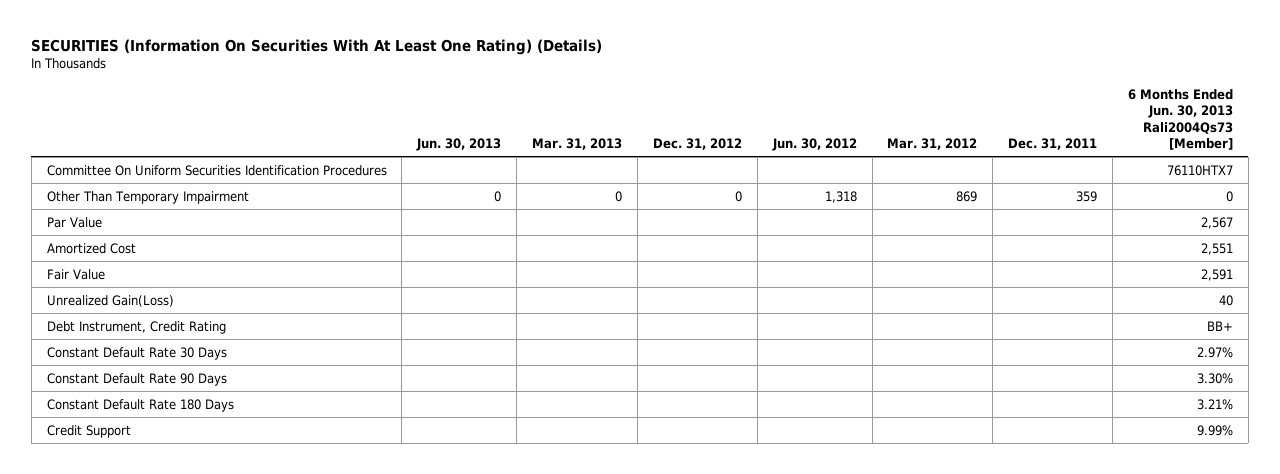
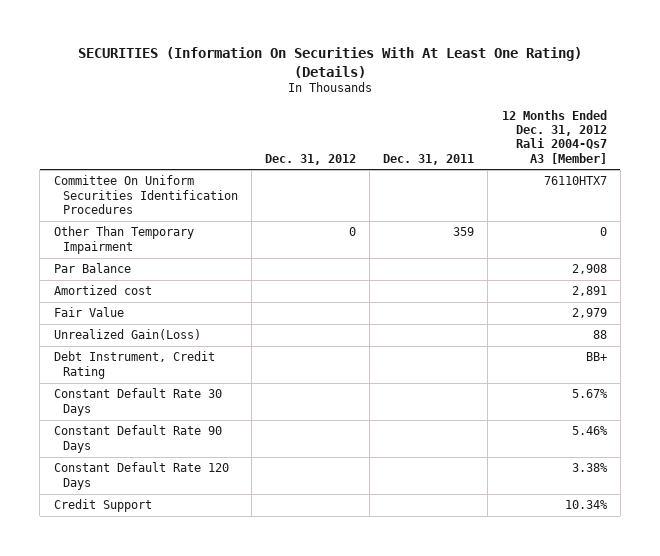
- | Jun. 30, 2013 | Mar. 31, 2013 | Dec. 31, 2012 | Jun. 30, 2012 | Mar. 31, 2012 | Dec. 31, 2011 | 6 Months Ended Jun. 30, 2013 Rali2004Qs73 [Member]
+ | Dec. 31, 2012 | Dec. 31, 2011 | 12 Months Ended Dec. 31, 2012 Rali 2004-Qs7 A3 [Member]
- Par Value | | | | | | | 2,567
- Amortized Cost | | | | | | | 2,551
+ Par Balance | | | 2,908
+ Amortized cost | | | 2,891
- Constant Default Rate 180 Days | | | | | | | 3.21%
+ Constant Default Rate 120 Days | | | 3.38%

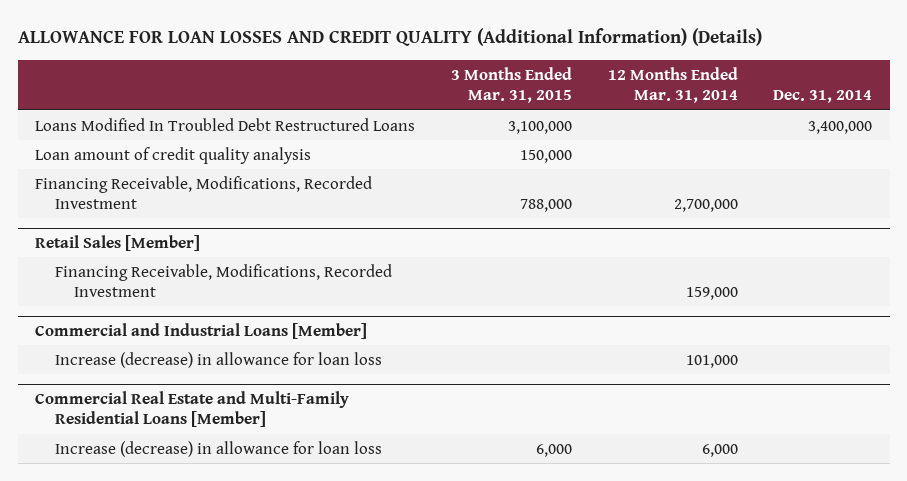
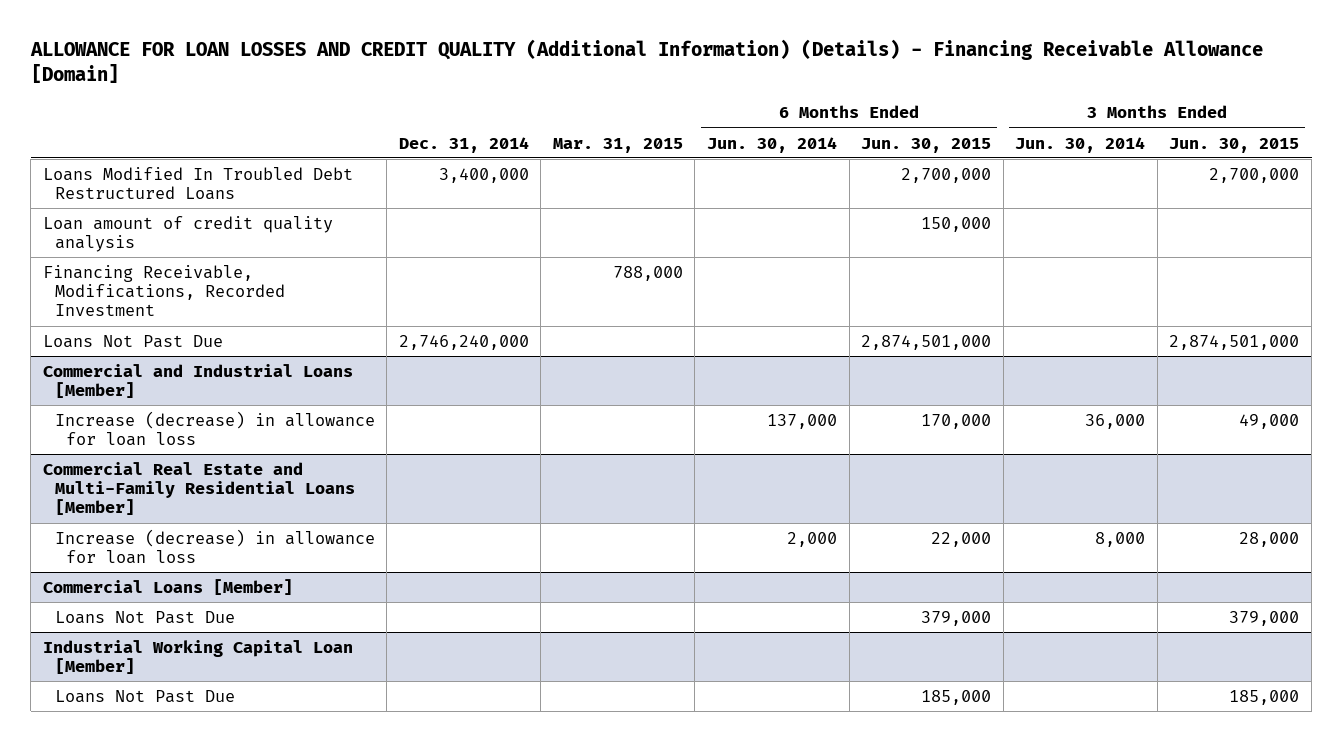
- ALLOWANCE FOR LOAN LOSSES AND CREDIT QUALITY (Additional Information) (Details)
+ ALLOWANCE FOR LOAN LOSSES AND CREDIT QUALITY (Additional Information) (Details) - Financing Receivable Allowance [Domain]
- | 3 Months Ended Mar. 31, 2015 | 12 Months Ended Mar. 31, 2014 | Dec. 31, 2014
+ | Dec. 31, 2014 | Mar. 31, 2015 | 6 Months Ended Jun. 30, 2014 | 6 Months Ended Jun. 30, 2015 | 3 Months Ended Jun. 30, 2014 | 3 Months Ended Jun. 30, 2015
- Retail Sales [Member]
- Financing Receivable, Modifications, Recorded Investment | | 159,000 |
+ Loans Not Past Due | 2,746,240,000 | | | 2,874,501,000 | | 2,874,501,000
+ Commercial Loans [Member]
+ Loans Not Past Due | | | | 379,000 | | 379,000
+ Industrial Working Capital Loan [Member]
+ Loans Not Past Due | | | | 185,000 | | 185,000

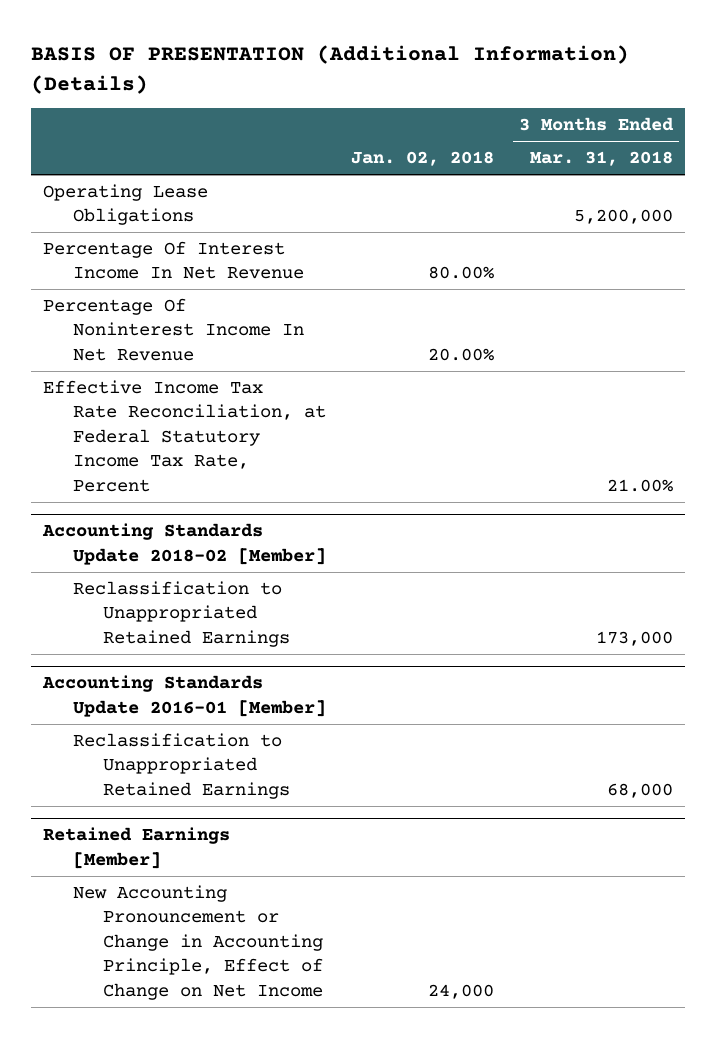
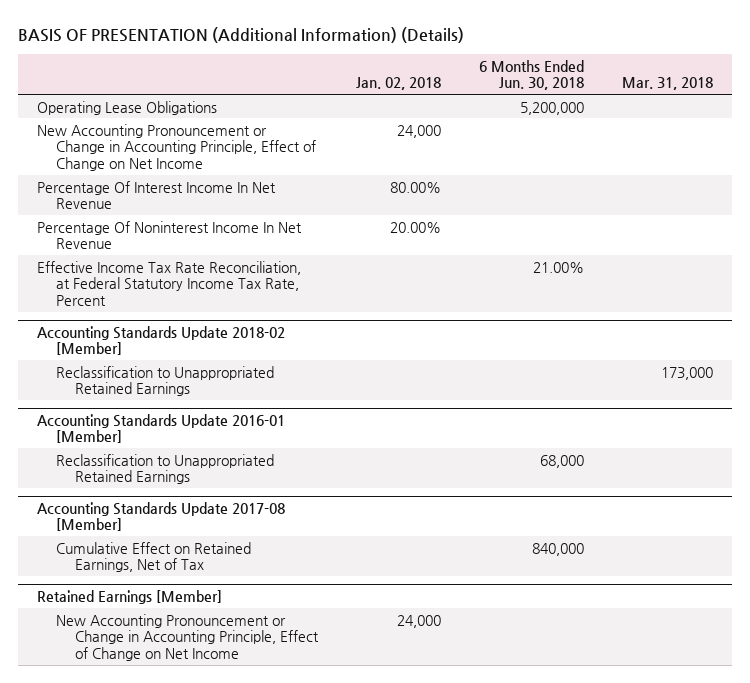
- | Jan. 02, 2018 | 3 Months Ended Mar. 31, 2018
+ | Jan. 02, 2018 | 6 Months Ended Jun. 30, 2018 | Mar. 31, 2018
+ New Accounting Pronouncement or Change in Accounting Principle, Effect of Change on Net Income | 24,000 | |
+ Accounting Standards Update 2017-08 [Member]
+ Cumulative Effect on Retained Earnings, Net of Tax | | 840,000 |

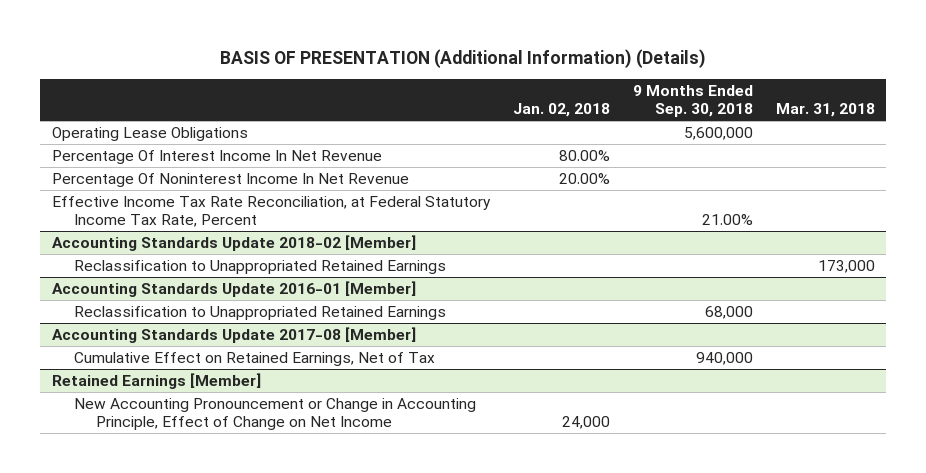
- | Jan. 02, 2018 | 6 Months Ended Jun. 30, 2018 | Mar. 31, 2018
+ | Jan. 02, 2018 | 9 Months Ended Sep. 30, 2018 | Mar. 31, 2018
- New Accounting Pronouncement or Change in Accounting Principle, Effect of Change on Net Income | 24,000 | |

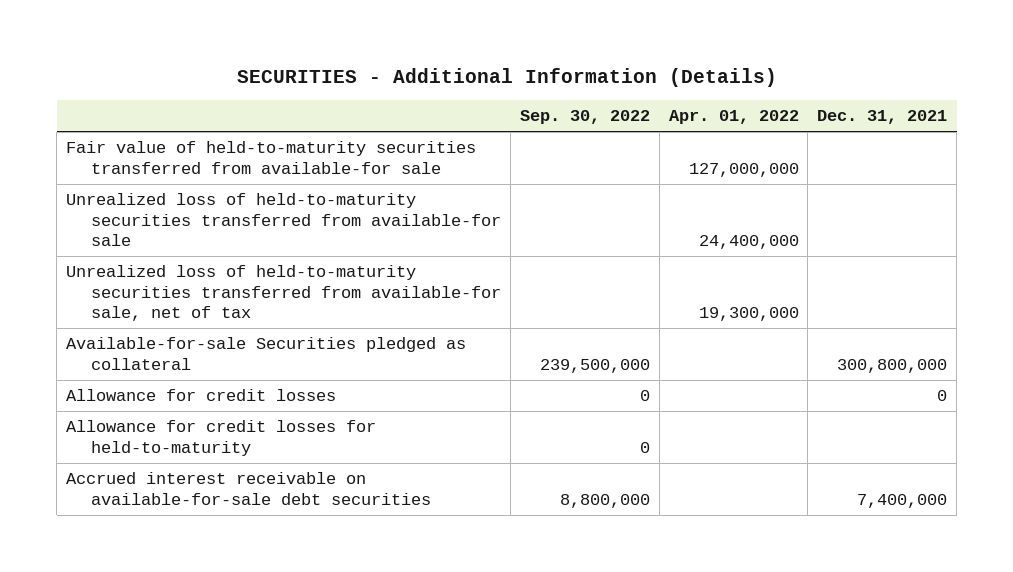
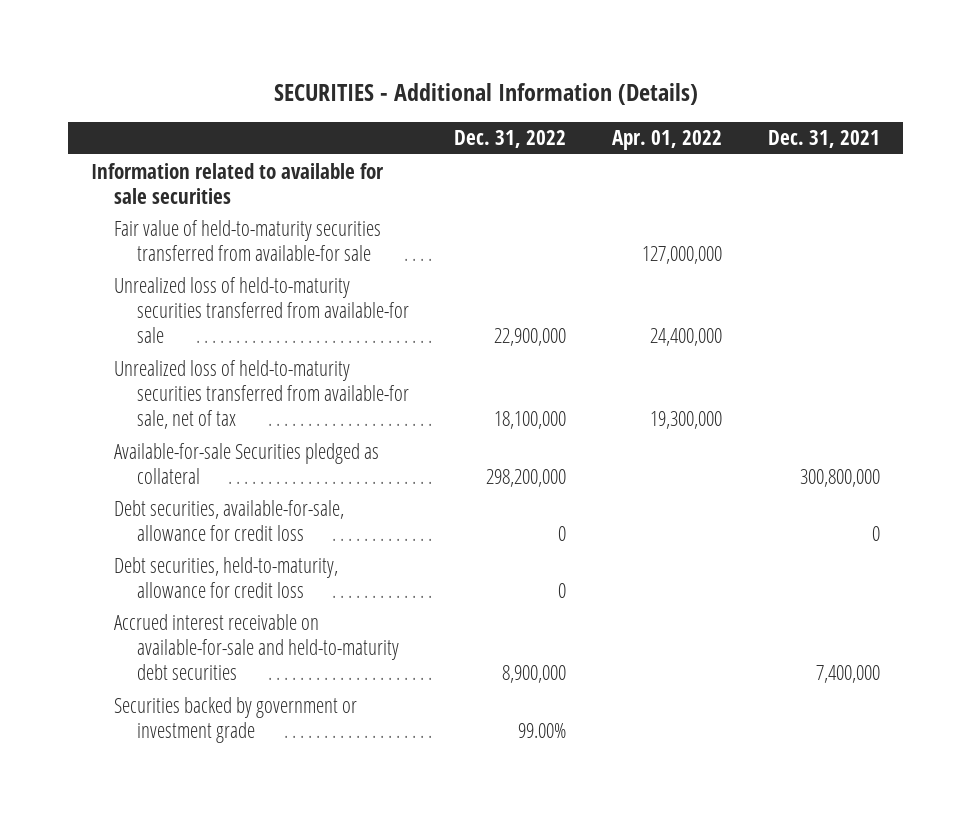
- | Sep. 30, 2022 | Apr. 01, 2022 | Dec. 31, 2021
+ | Dec. 31, 2022 | Apr. 01, 2022 | Dec. 31, 2021
+ Information related to available for sale securities
- Allowance for credit losses | 0 | | 0
- Allowance for credit losses for held-to-maturity | 0 | |
- Accrued interest receivable on available-for-sale debt securities | 8,800,000 | | 7,400,000
+ Debt securities, available-for-sale, allowance for credit loss | 0 | | 0
+ Debt securities, held-to-maturity, allowance for credit loss | 0 | |
+ Accrued interest receivable on available-for-sale and held-to-maturity debt securities | 8,900,000 | | 7,400,000
+ Securities backed by government or investment grade | 99.00% | |

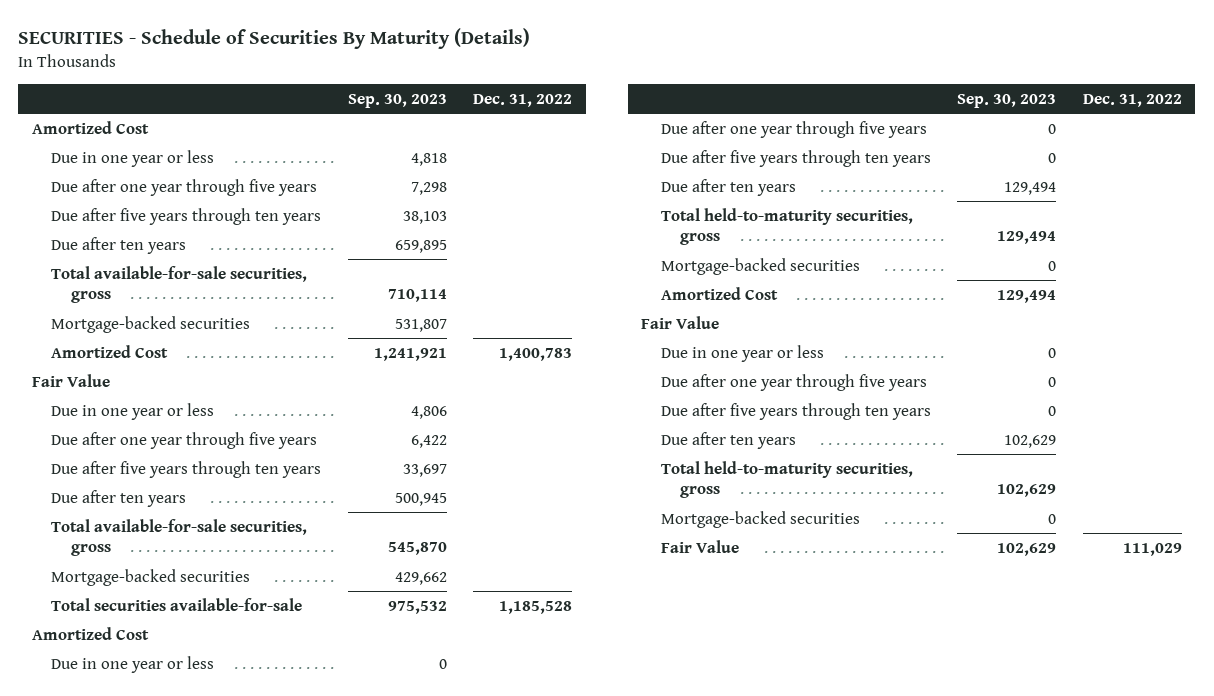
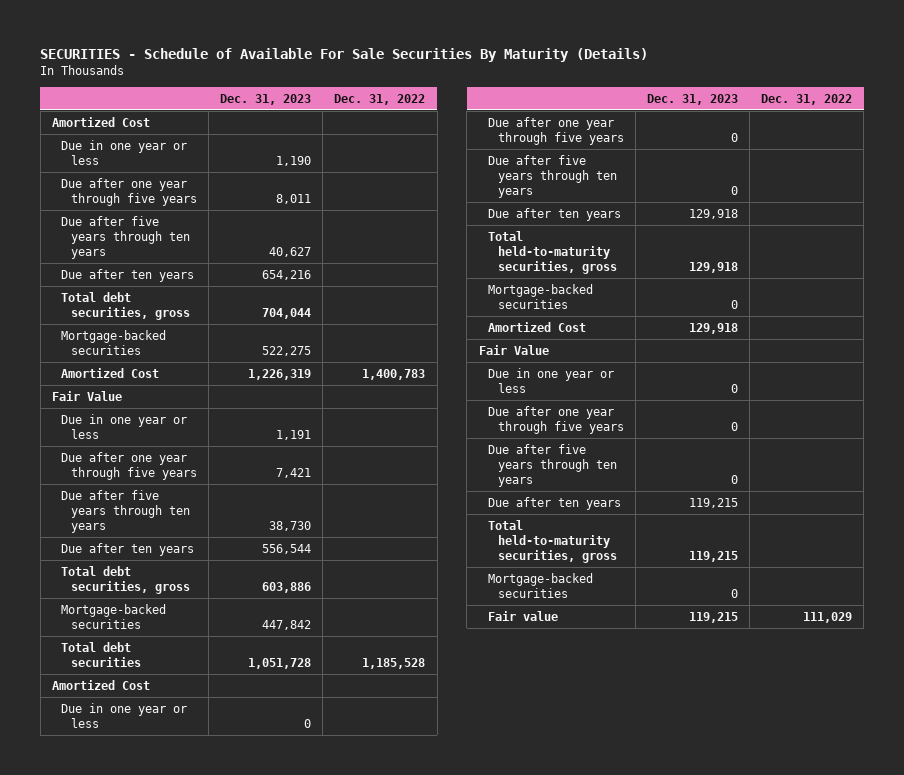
- SECURITIES - Schedule of Securities By Maturity (Details)
+ SECURITIES - Schedule of Available For Sale Securities By Maturity (Details)
- | Sep. 30, 2023 | Dec. 31, 2022
+ | Dec. 31, 2023 | Dec. 31, 2022
- Total available-for-sale securities, gross | 710,114 |
+ Total debt securities, gross | 704,044 |
- Total available-for-sale securities, gross | 545,870 |
+ Total debt securities, gross | 603,886 |
- Total securities available-for-sale | 975,532 | 1,185,528
+ Total debt securities | 1,051,728 | 1,185,528
- Fair Value | 102,629 | 111,029
+ Fair value | 119,215 | 111,029

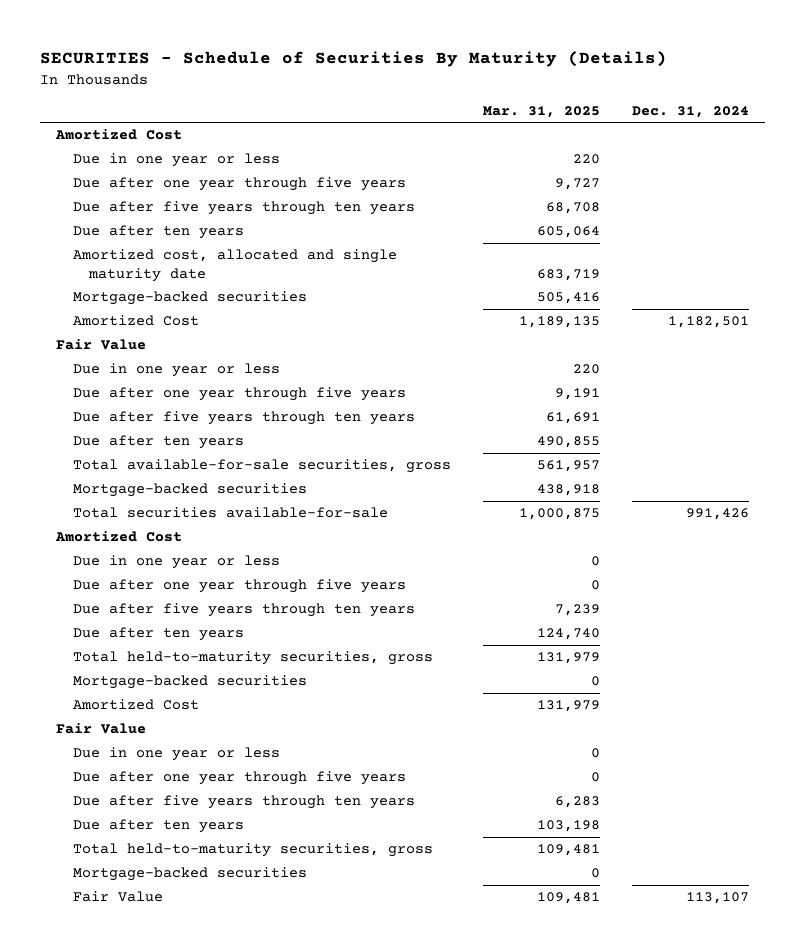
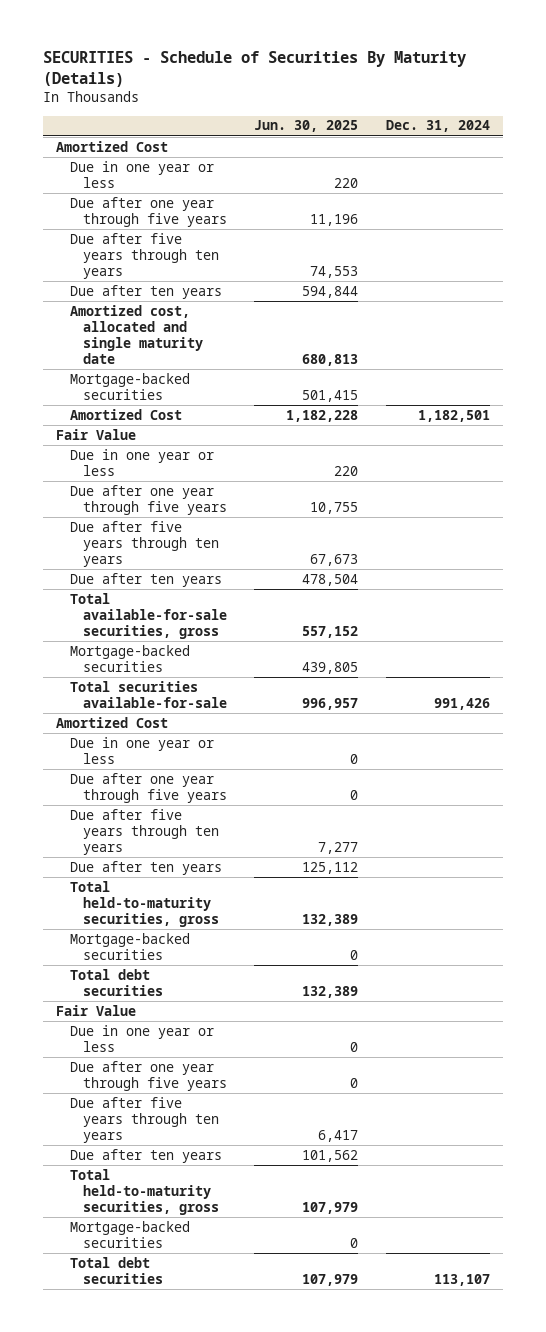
- | Mar. 31, 2025 | Dec. 31, 2024
+ | Jun. 30, 2025 | Dec. 31, 2024
- Amortized Cost | 131,979 |
+ Total debt securities | 132,389 |
- Fair Value | 109,481 | 113,107
+ Total debt securities | 107,979 | 113,107

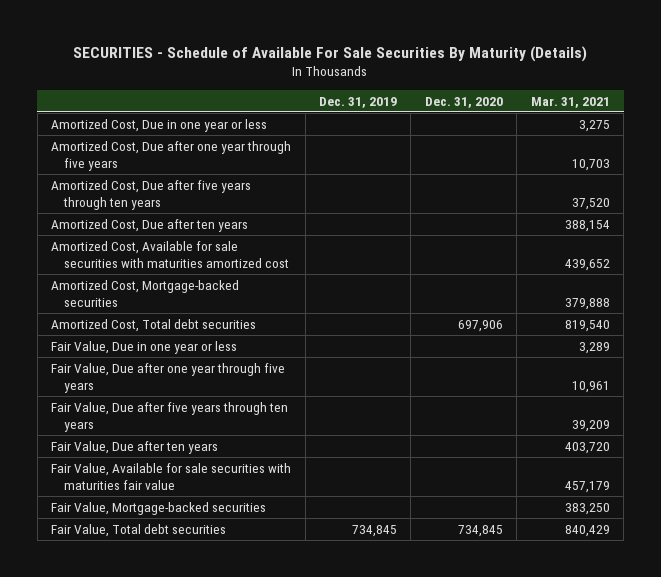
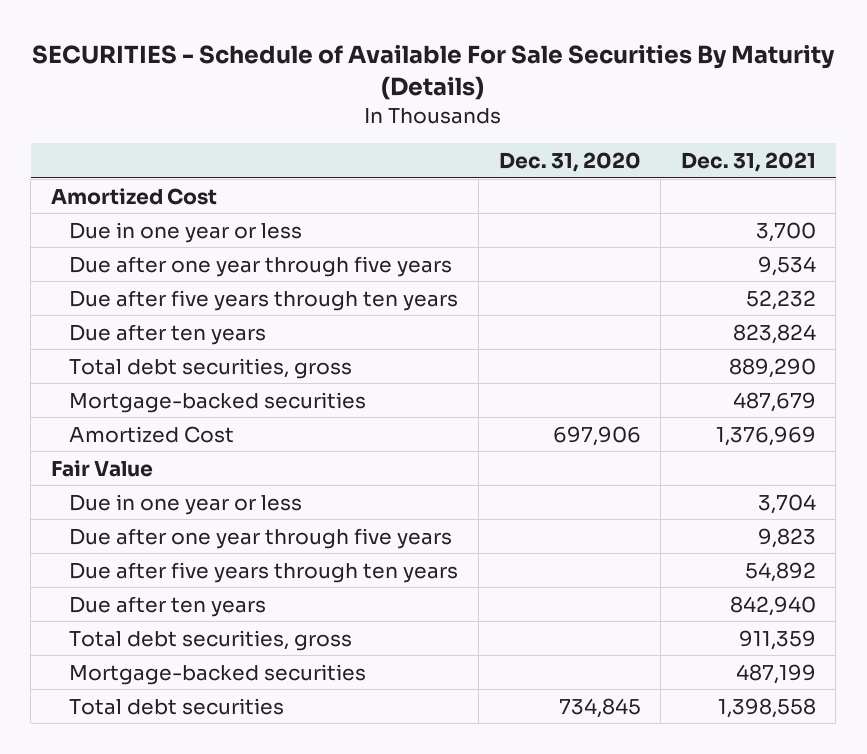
- | Dec. 31, 2019 | Dec. 31, 2020 | Mar. 31, 2021
+ | Dec. 31, 2020 | Dec. 31, 2021
- Amortized Cost, Due in one year or less | | | 3,275
- Amortized Cost, Due after one year through five years | | | 10,703
- Amortized Cost, Due after five years through ten years | | | 37,520
- Amortized Cost, Due after ten years | | | 388,154
- Amortized Cost, Available for sale securities with maturities amortized cost | | | 439,652
- Amortized Cost, Mortgage-backed securities | | | 379,888
- Amortized Cost, Total debt securities | | 697,906 | 819,540
- Fair Value, Due in one year or less | | | 3,289
- Fair Value, Due after one year through five years | | | 10,961
- Fair Value, Due after five years through ten years | | | 39,209
- Fair Value, Due after ten years | | | 403,720
- Fair Value, Available for sale securities with maturities fair value | | | 457,179
- Fair Value, Mortgage-backed securities | | | 383,250
- Fair Value, Total debt securities | 734,845 | 734,845 | 840,429
+ Amortized Cost
+ Due in one year or less | | 3,700
+ Due after one year through five years | | 9,534
+ Due after five years through ten years | | 52,232
+ Due after ten years | | 823,824
+ Total debt securities, gross | | 889,290
+ Mortgage-backed securities | | 487,679
+ Amortized Cost | 697,906 | 1,376,969
+ Fair Value
+ Due in one year or less | | 3,704
+ Due after one year through five years | | 9,823
+ Due after five years through ten years | | 54,892
+ Due after ten years | | 842,940
+ Total debt securities, gross | | 911,359
+ Mortgage-backed securities | | 487,199
+ Total debt securities | 734,845 | 1,398,558

